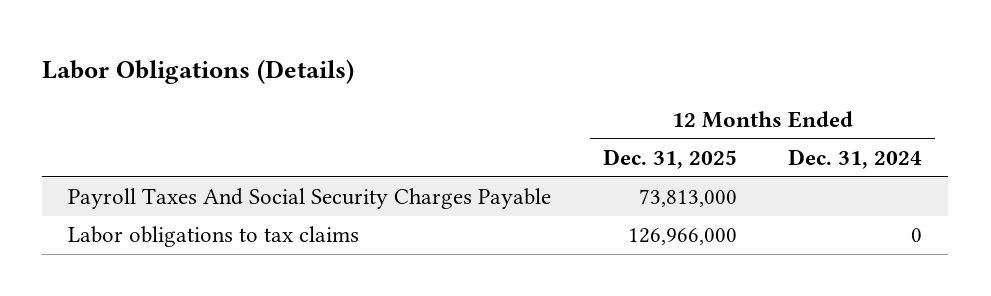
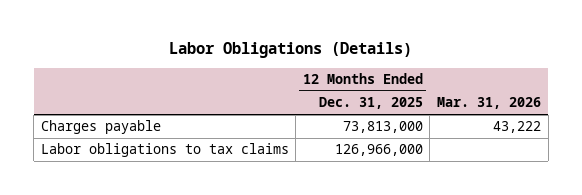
- | 12 Months Ended Dec. 31, 2025 | 12 Months Ended Dec. 31, 2024
+ | 12 Months Ended Dec. 31, 2025 | Mar. 31, 2026
- Payroll Taxes And Social Security Charges Payable | 73,813,000 |
+ Charges payable | 73,813,000 | 43,222

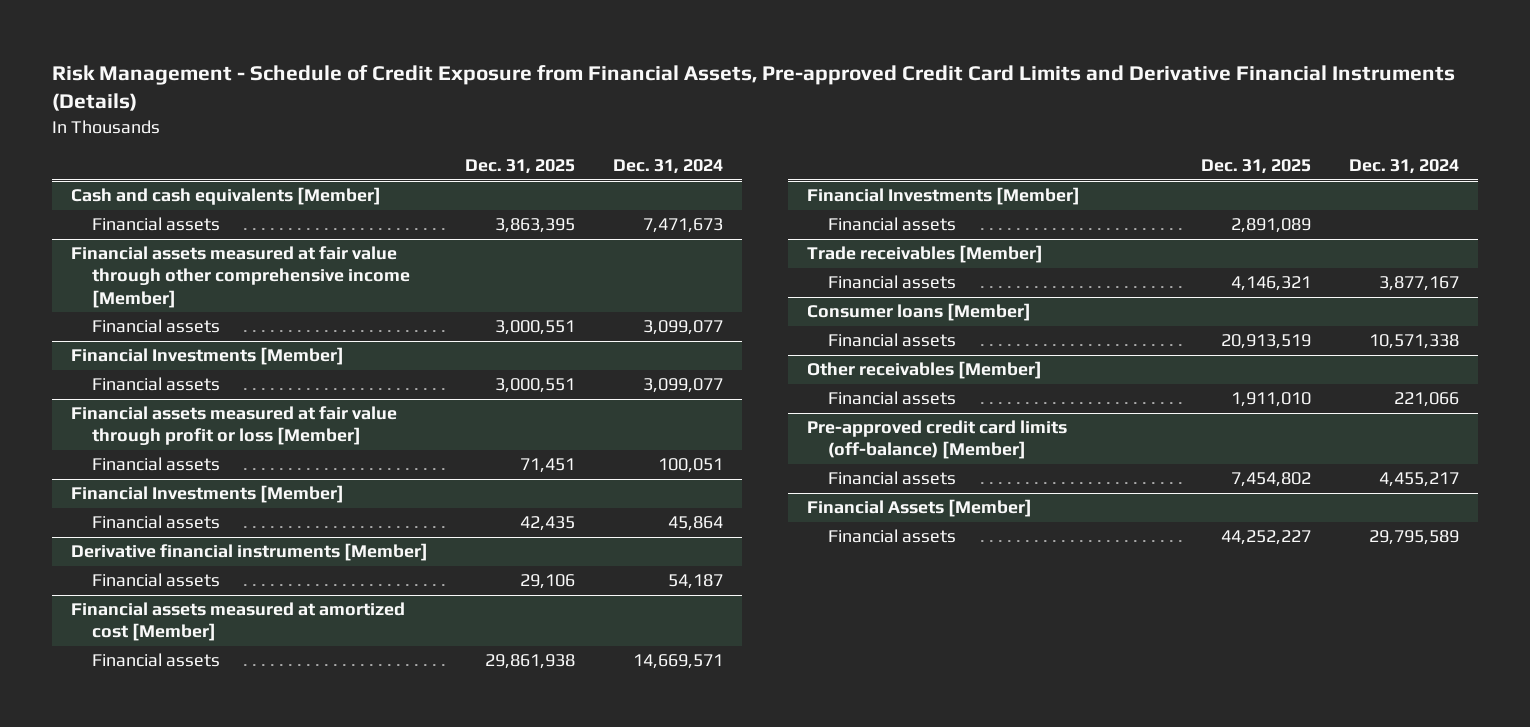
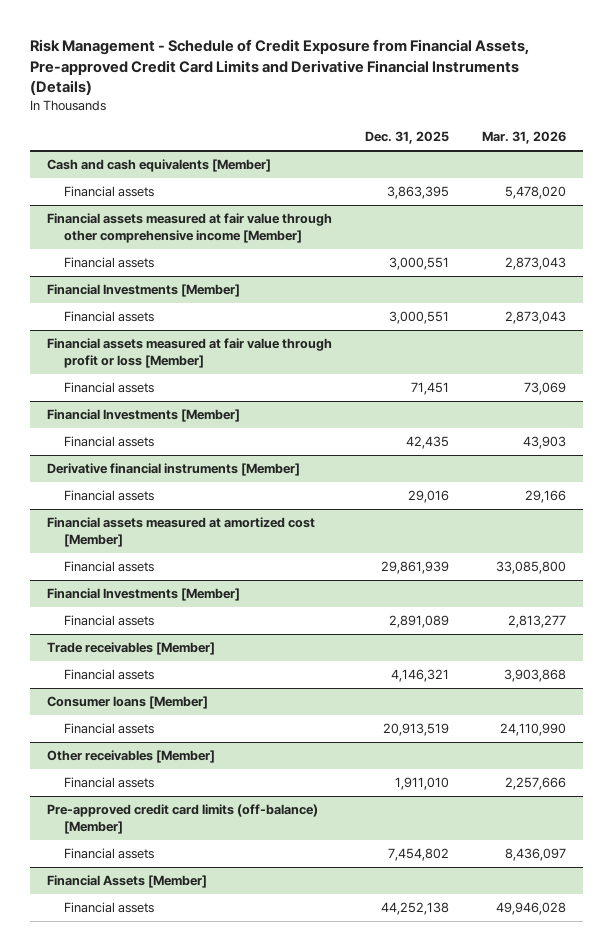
- | Dec. 31, 2025 | Dec. 31, 2024
+ | Dec. 31, 2025 | Mar. 31, 2026
@ Derivative financial instruments [Member]
- Financial assets | 29,106 | 54,187
+ Financial assets | 29,016 | 29,166
@ Financial assets measured at amortized cost [Member]
- Financial assets | 29,861,938 | 14,669,571
+ Financial assets | 29,861,939 | 33,085,800
@ Financial Assets [Member]
- Financial assets | 44,252,227 | 29,795,589
+ Financial assets | 44,252,138 | 49,946,028

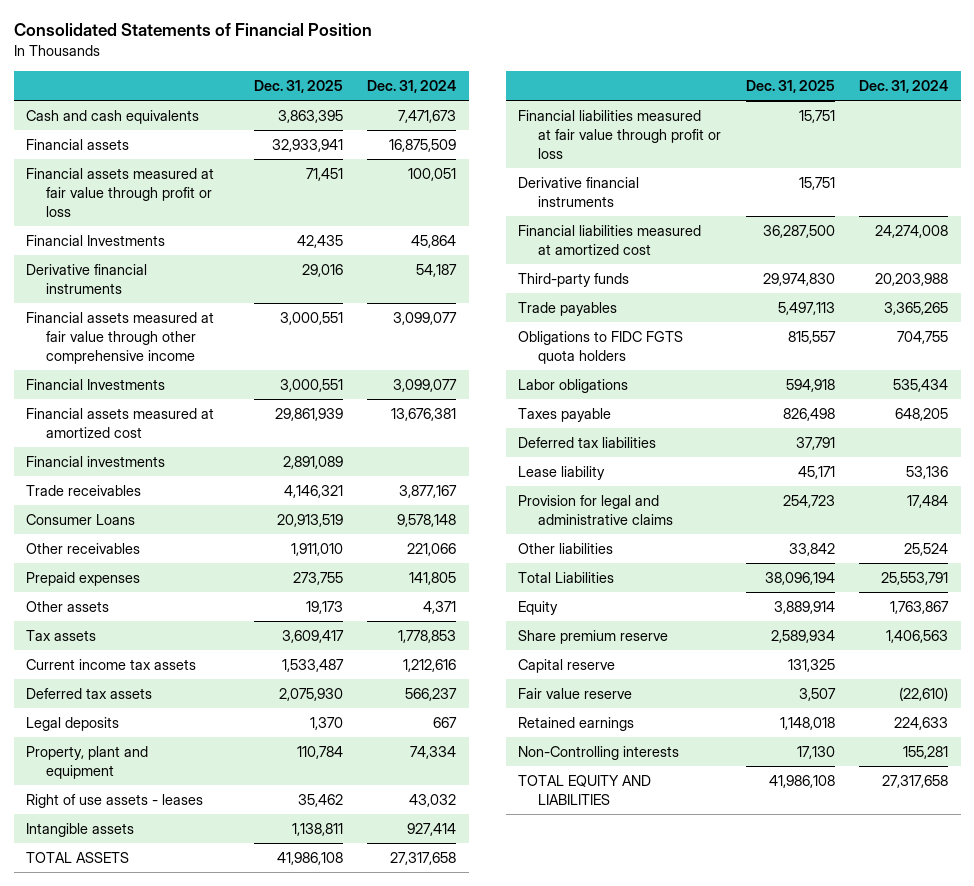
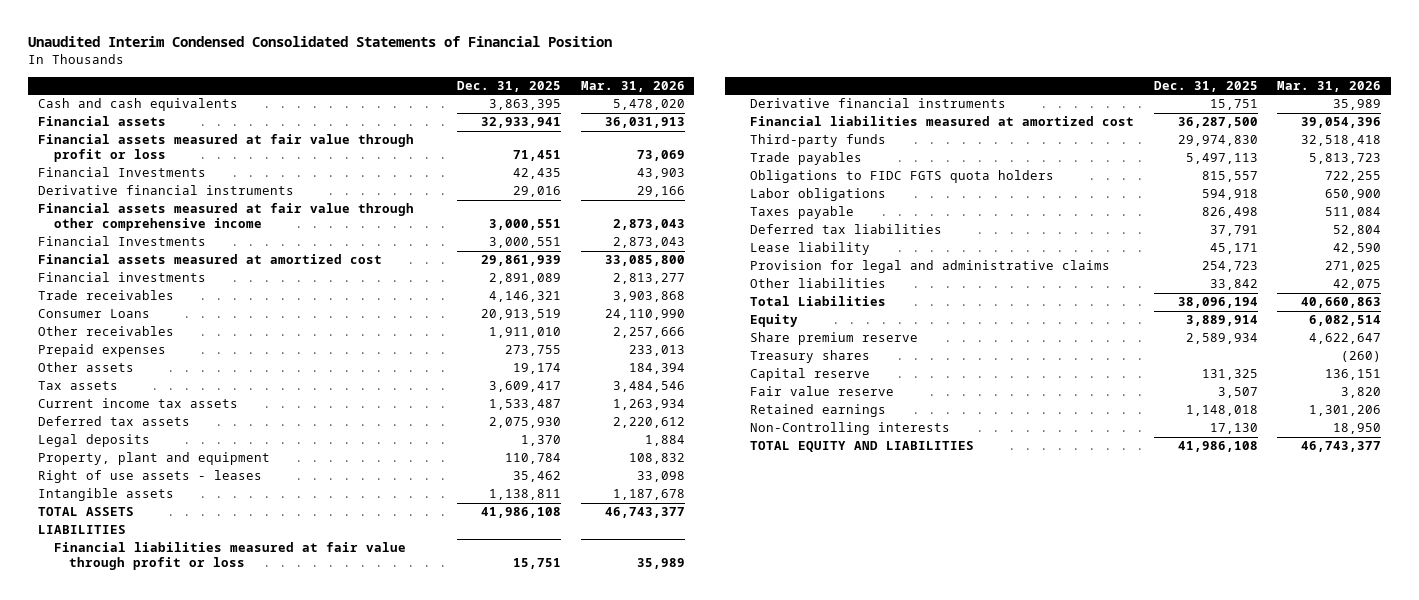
- Consolidated Statements of Financial Position
+ Unaudited Interim Condensed Consolidated Statements of Financial Position
- | Dec. 31, 2025 | Dec. 31, 2024
+ | Dec. 31, 2025 | Mar. 31, 2026
- Other assets | 19,173 | 4,371
+ Other assets | 19,174 | 184,394
+ LIABILITIES
+ Treasury shares | | (260)

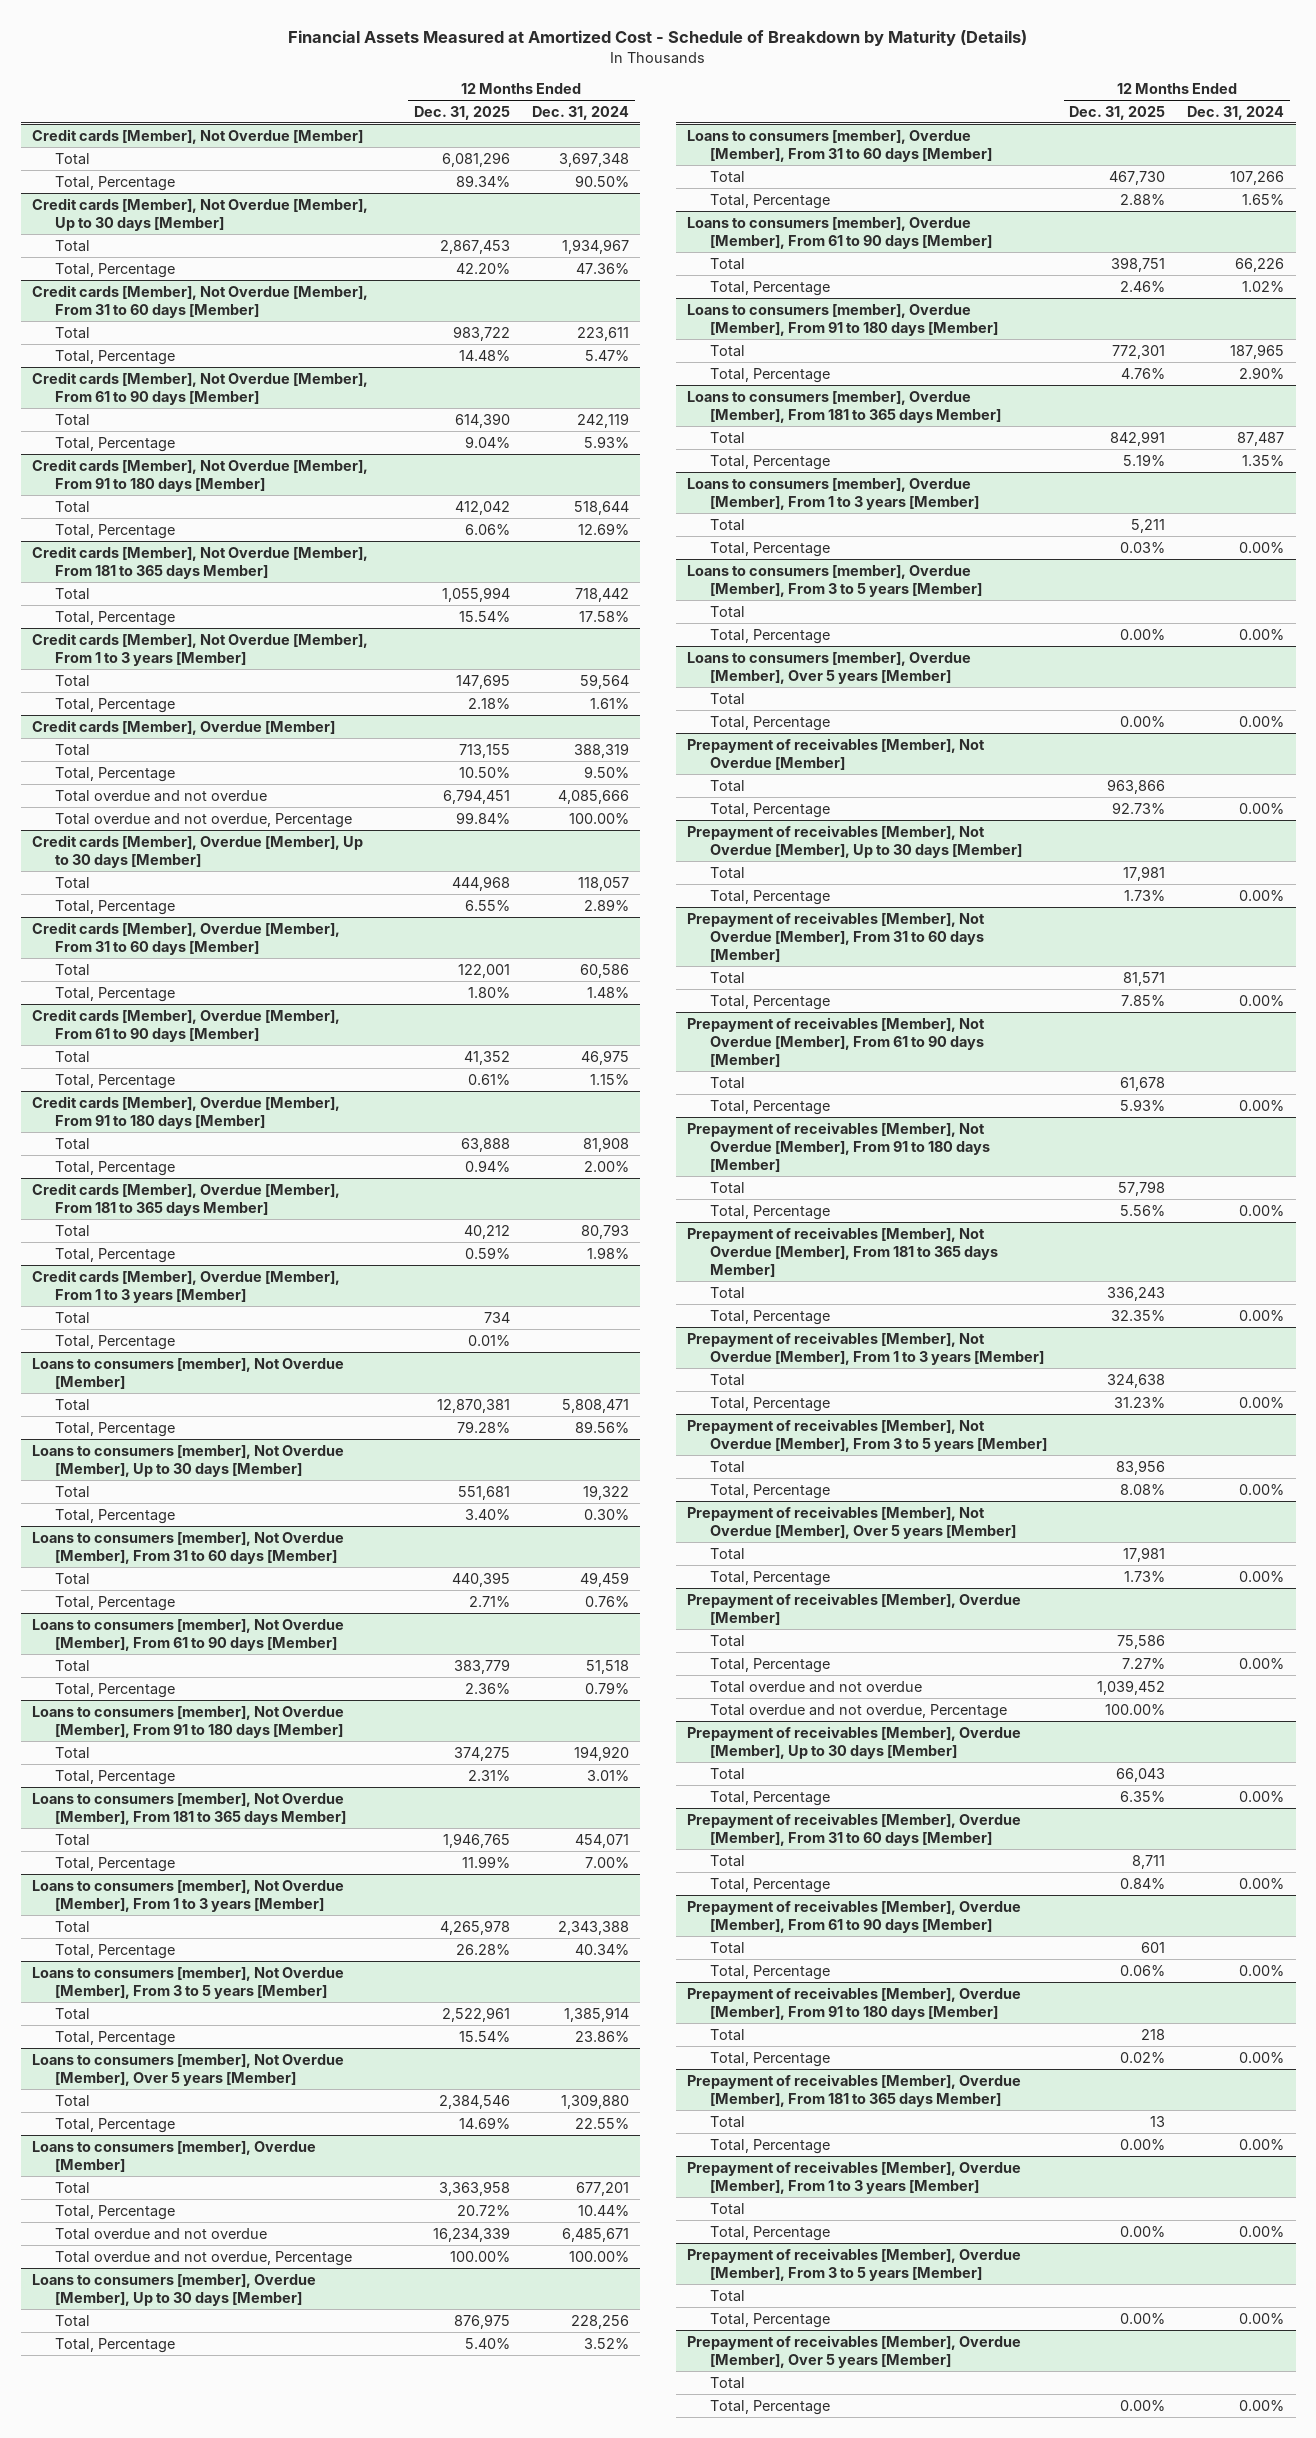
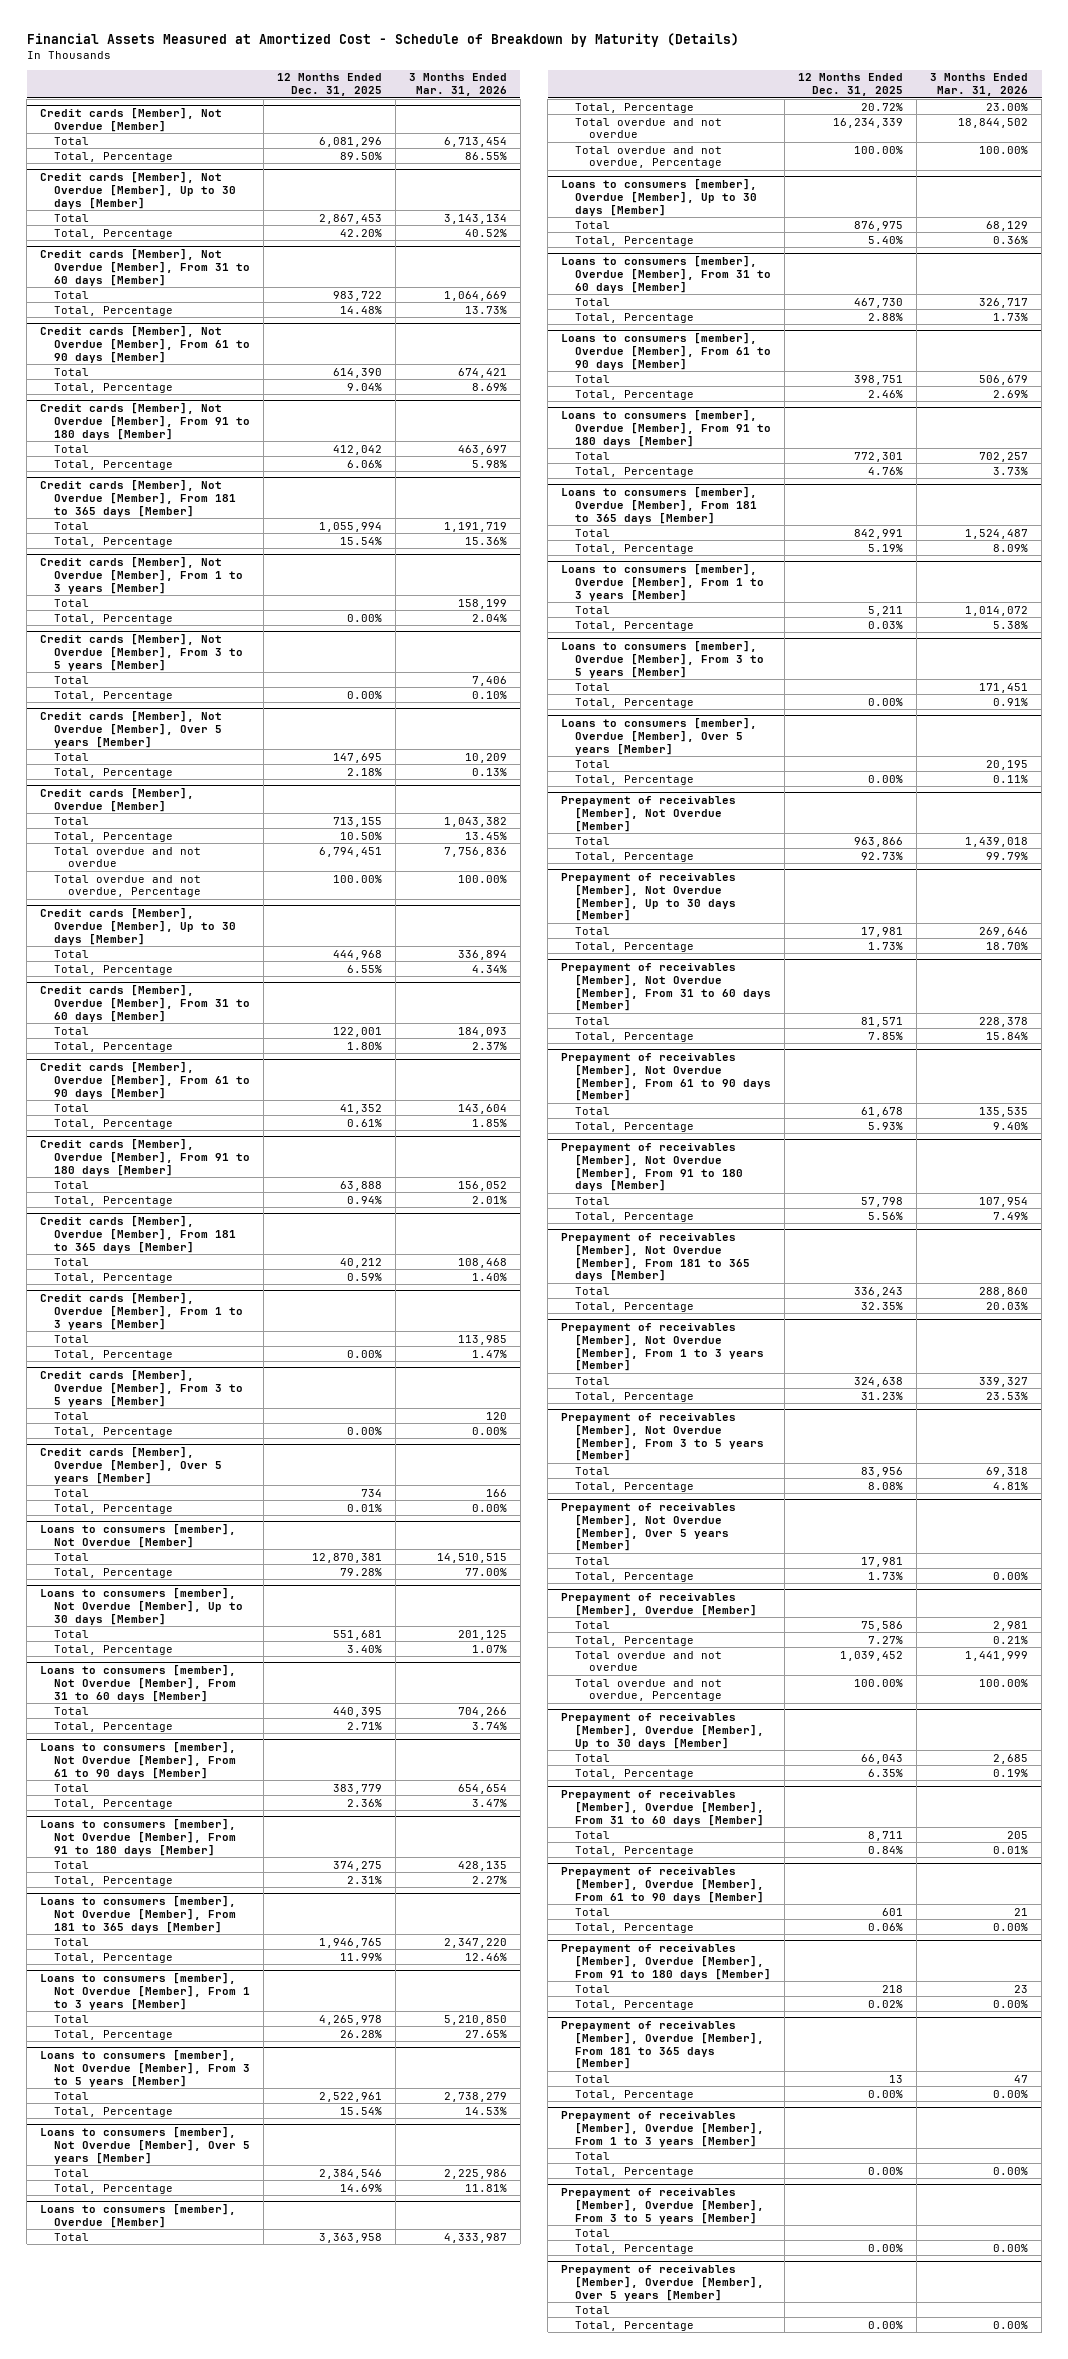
- | 12 Months Ended Dec. 31, 2025 | 12 Months Ended Dec. 31, 2024
+ | 12 Months Ended Dec. 31, 2025 | 3 Months Ended Mar. 31, 2026
@ Credit cards [Member], Not Overdue [Member]
- Total, Percentage | 89.34% | 90.50%
+ Total, Percentage | 89.50% | 86.55%
- Credit cards [Member], Not Overdue [Member], From 181 to 365 days Member]
+ Credit cards [Member], Not Overdue [Member], From 181 to 365 days [Member]
@ Credit cards [Member], Not Overdue [Member], From 1 to 3 years [Member]
+ Total | | 158,199
+ Total, Percentage | 0.00% | 2.04%
+ Credit cards [Member], Not Overdue [Member], From 3 to 5 years [Member]
+ Total | | 7,406
+ Total, Percentage | 0.00% | 0.10%
+ Credit cards [Member], Not Overdue [Member], Over 5 years [Member]
@ Credit cards [Member], Overdue [Member]
- Total overdue and not overdue, Percentage | 99.84% | 100.00%
+ Total overdue and not overdue, Percentage | 100.00% | 100.00%
- Credit cards [Member], Overdue [Member], From 181 to 365 days Member]
+ Credit cards [Member], Overdue [Member], From 181 to 365 days [Member]
@ Credit cards [Member], Overdue [Member], From 1 to 3 years [Member]
+ Total | | 113,985
+ Total, Percentage | 0.00% | 1.47%
+ Credit cards [Member], Overdue [Member], From 3 to 5 years [Member]
+ Total | | 120
+ Total, Percentage | 0.00% | 0.00%
+ Credit cards [Member], Overdue [Member], Over 5 years [Member]
- Loans to consumers [member], Not Overdue [Member], From 181 to 365 days Member]
+ Loans to consumers [member], Not Overdue [Member], From 181 to 365 days [Member]
- Loans to consumers [member], Overdue [Member], From 181 to 365 days Member]
+ Loans to consumers [member], Overdue [Member], From 181 to 365 days [Member]
- Prepayment of receivables [Member], Not Overdue [Member], From 181 to 365 days Member]
+ Prepayment of receivables [Member], Not Overdue [Member], From 181 to 365 days [Member]
- Prepayment of receivables [Member], Overdue [Member], From 181 to 365 days Member]
+ Prepayment of receivables [Member], Overdue [Member], From 181 to 365 days [Member]

